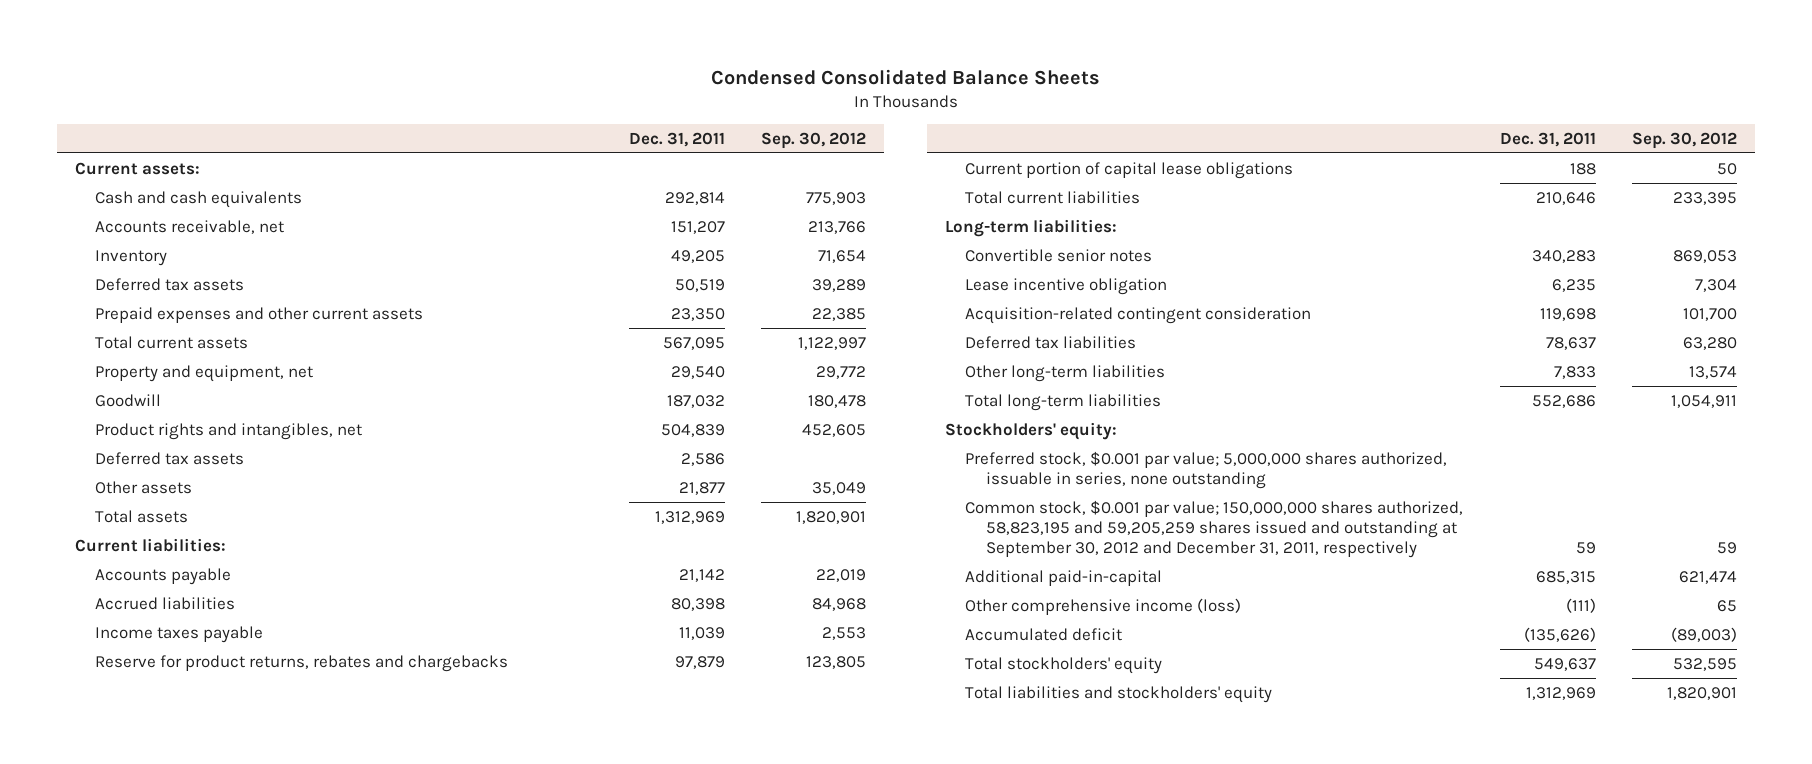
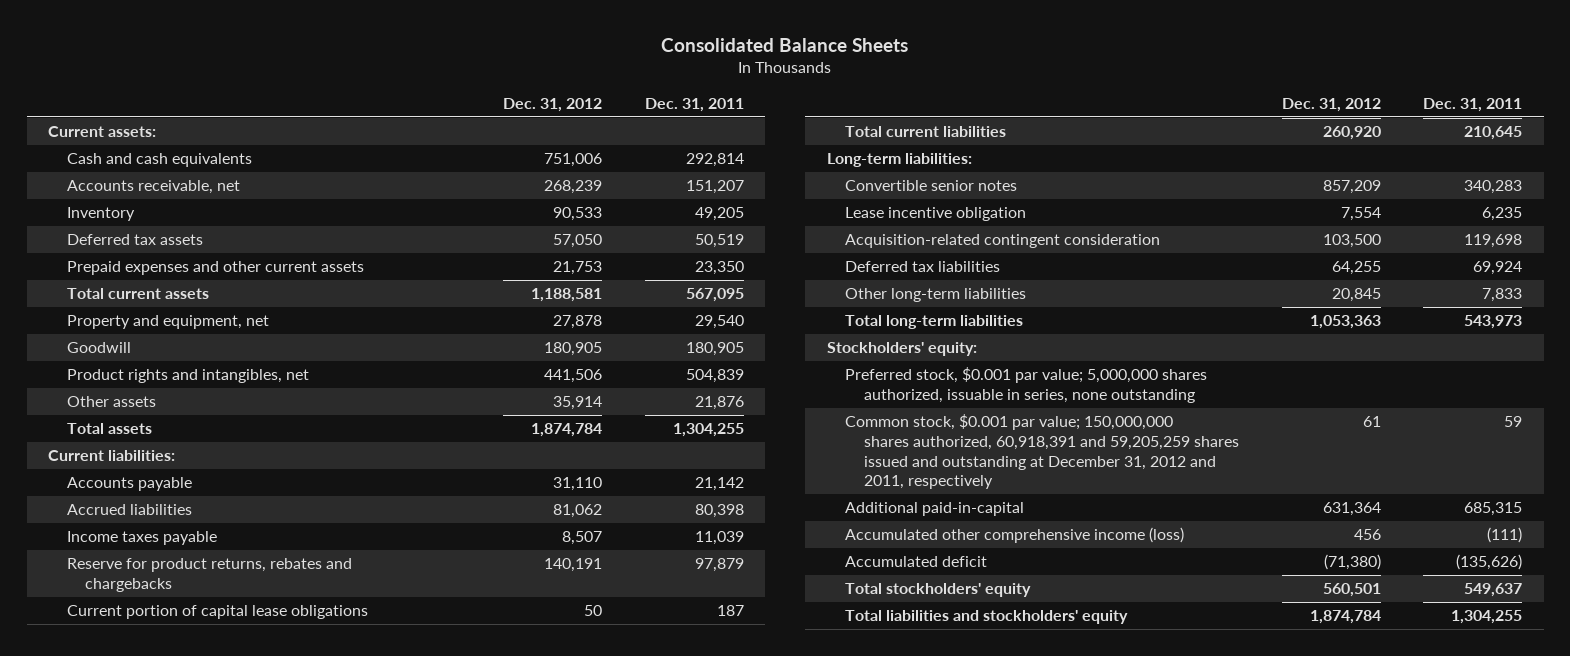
- Condensed Consolidated Balance Sheets
+ Consolidated Balance Sheets
- | Dec. 31, 2011 | Sep. 30, 2012
+ | Dec. 31, 2012 | Dec. 31, 2011
- Goodwill | 187,032 | 180,478
+ Goodwill | 180,905 | 180,905
- Deferred tax assets | 2,586 |
- Other assets | 21,877 | 35,049
- Total assets | 1,312,969 | 1,820,901
+ Other assets | 35,914 | 21,876
+ Total assets | 1,874,784 | 1,304,255
- Current portion of capital lease obligations | 188 | 50
- Total current liabilities | 210,646 | 233,395
+ Current portion of capital lease obligations | 50 | 187
+ Total current liabilities | 260,920 | 210,645
- Deferred tax liabilities | 78,637 | 63,280
+ Deferred tax liabilities | 64,255 | 69,924
- Total long-term liabilities | 552,686 | 1,054,911
+ Total long-term liabilities | 1,053,363 | 543,973
- Common stock, $0.001 par value; 150,000,000 shares authorized, 58,823,195 and 59,205,259 shares issued and outstanding at September 30, 2012 and December 31, 2011, respectively | 59 | 59
+ Common stock, $0.001 par value; 150,000,000 shares authorized, 60,918,391 and 59,205,259 shares issued and outstanding at December 31, 2012 and 2011, respectively | 61 | 59
- Other comprehensive income (loss) | (111) | 65
+ Accumulated other comprehensive income (loss) | 456 | (111)
- Total liabilities and stockholders' equity | 1,312,969 | 1,820,901
+ Total liabilities and stockholders' equity | 1,874,784 | 1,304,255

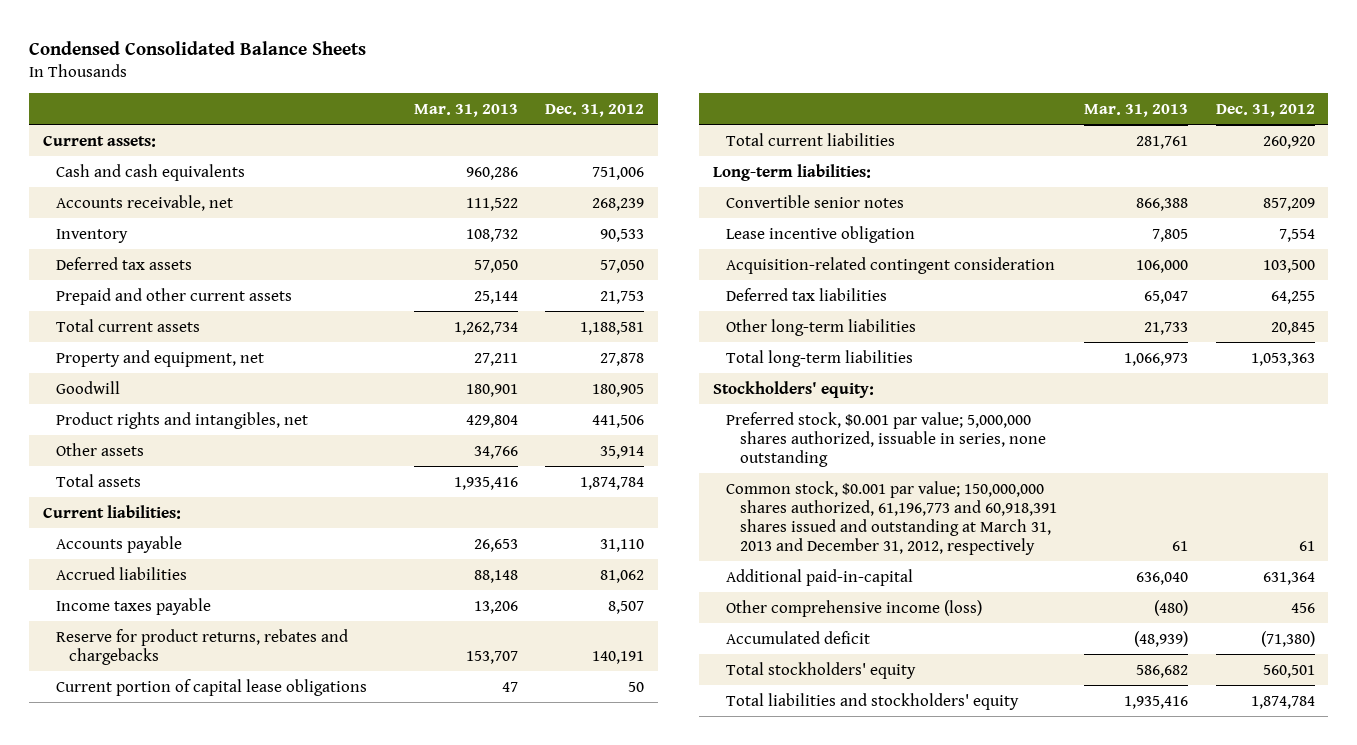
- Consolidated Balance Sheets
+ Condensed Consolidated Balance Sheets
- | Dec. 31, 2012 | Dec. 31, 2011
+ | Mar. 31, 2013 | Dec. 31, 2012
- Prepaid expenses and other current assets | 21,753 | 23,350
+ Prepaid and other current assets | 25,144 | 21,753
- Common stock, $0.001 par value; 150,000,000 shares authorized, 60,918,391 and 59,205,259 shares issued and outstanding at December 31, 2012 and 2011, respectively | 61 | 59
+ Common stock, $0.001 par value; 150,000,000 shares authorized, 61,196,773 and 60,918,391 shares issued and outstanding at March 31, 2013 and December 31, 2012, respectively | 61 | 61
- Accumulated other comprehensive income (loss) | 456 | (111)
+ Other comprehensive income (loss) | (480) | 456

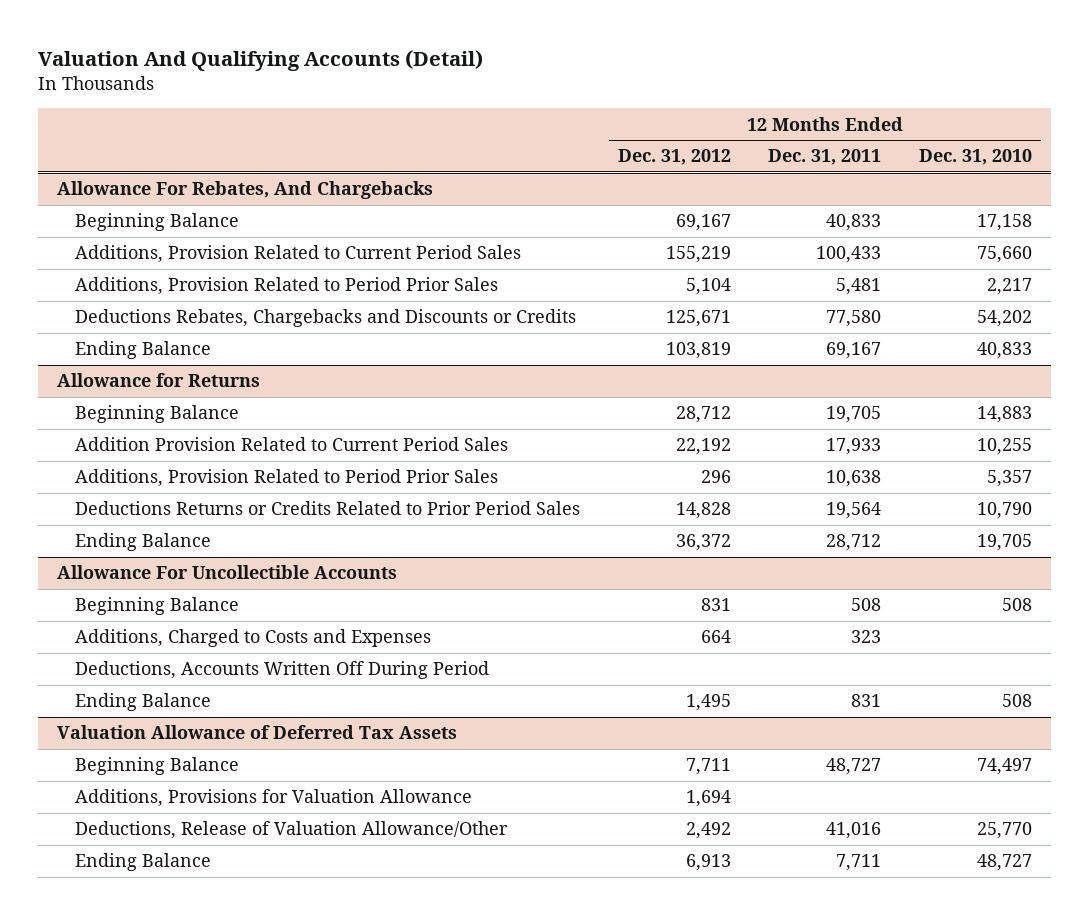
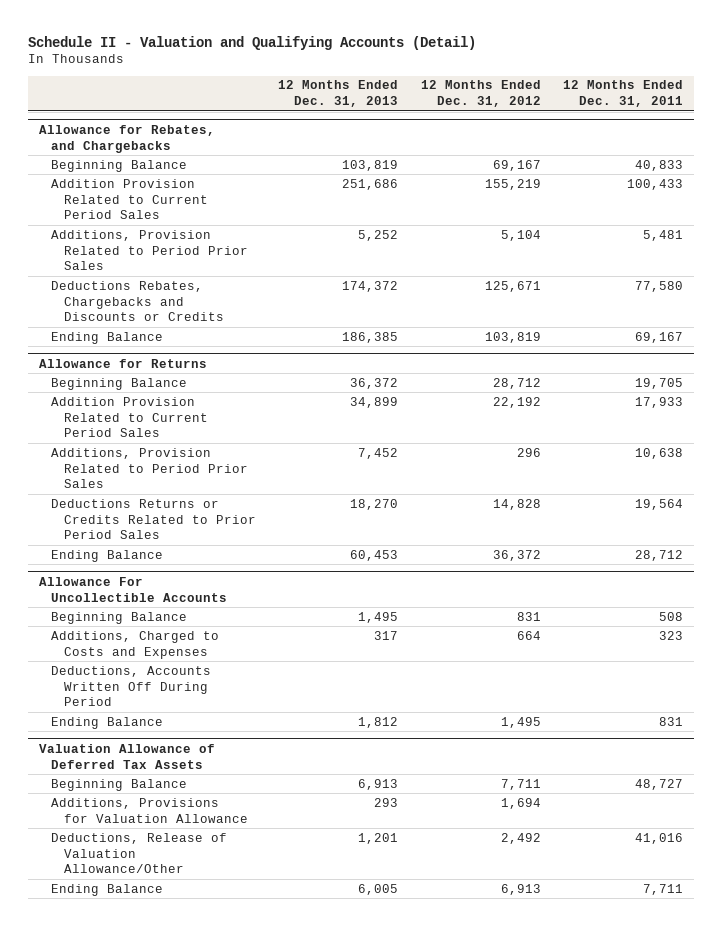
- Valuation And Qualifying Accounts (Detail)
+ Schedule II - Valuation and Qualifying Accounts (Detail)
- | 12 Months Ended Dec. 31, 2012 | 12 Months Ended Dec. 31, 2011 | 12 Months Ended Dec. 31, 2010
+ | 12 Months Ended Dec. 31, 2013 | 12 Months Ended Dec. 31, 2012 | 12 Months Ended Dec. 31, 2011
- Allowance For Rebates, And Chargebacks
+ Allowance for Rebates, and Chargebacks
- Additions, Provision Related to Current Period Sales | 155,219 | 100,433 | 75,660
+ Addition Provision Related to Current Period Sales | 251,686 | 155,219 | 100,433

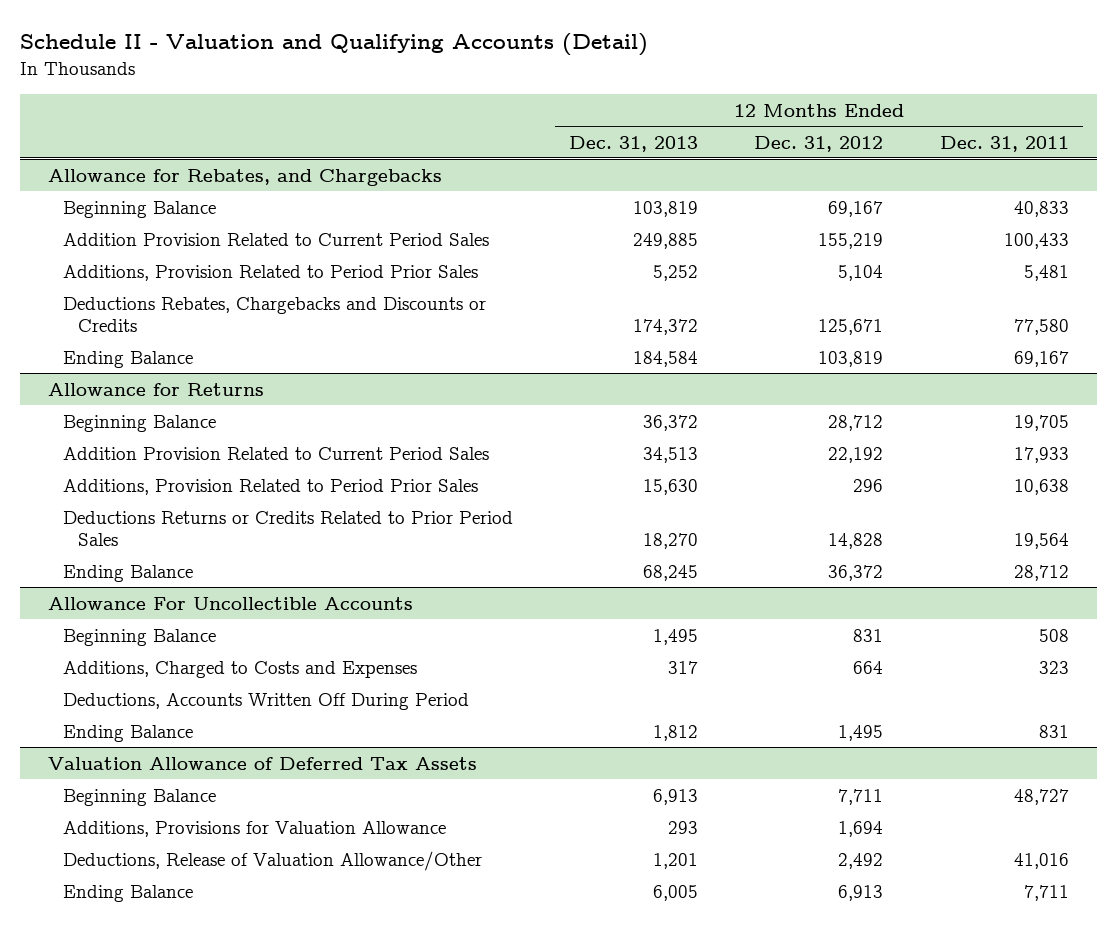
@ Allowance for Rebates, and Chargebacks
- Addition Provision Related to Current Period Sales | 251,686 | 155,219 | 100,433
+ Addition Provision Related to Current Period Sales | 249,885 | 155,219 | 100,433
- Ending Balance | 186,385 | 103,819 | 69,167
+ Ending Balance | 184,584 | 103,819 | 69,167
@ Allowance for Returns
- Addition Provision Related to Current Period Sales | 34,899 | 22,192 | 17,933
- Additions, Provision Related to Period Prior Sales | 7,452 | 296 | 10,638
+ Addition Provision Related to Current Period Sales | 34,513 | 22,192 | 17,933
+ Additions, Provision Related to Period Prior Sales | 15,630 | 296 | 10,638
- Ending Balance | 60,453 | 36,372 | 28,712
+ Ending Balance | 68,245 | 36,372 | 28,712

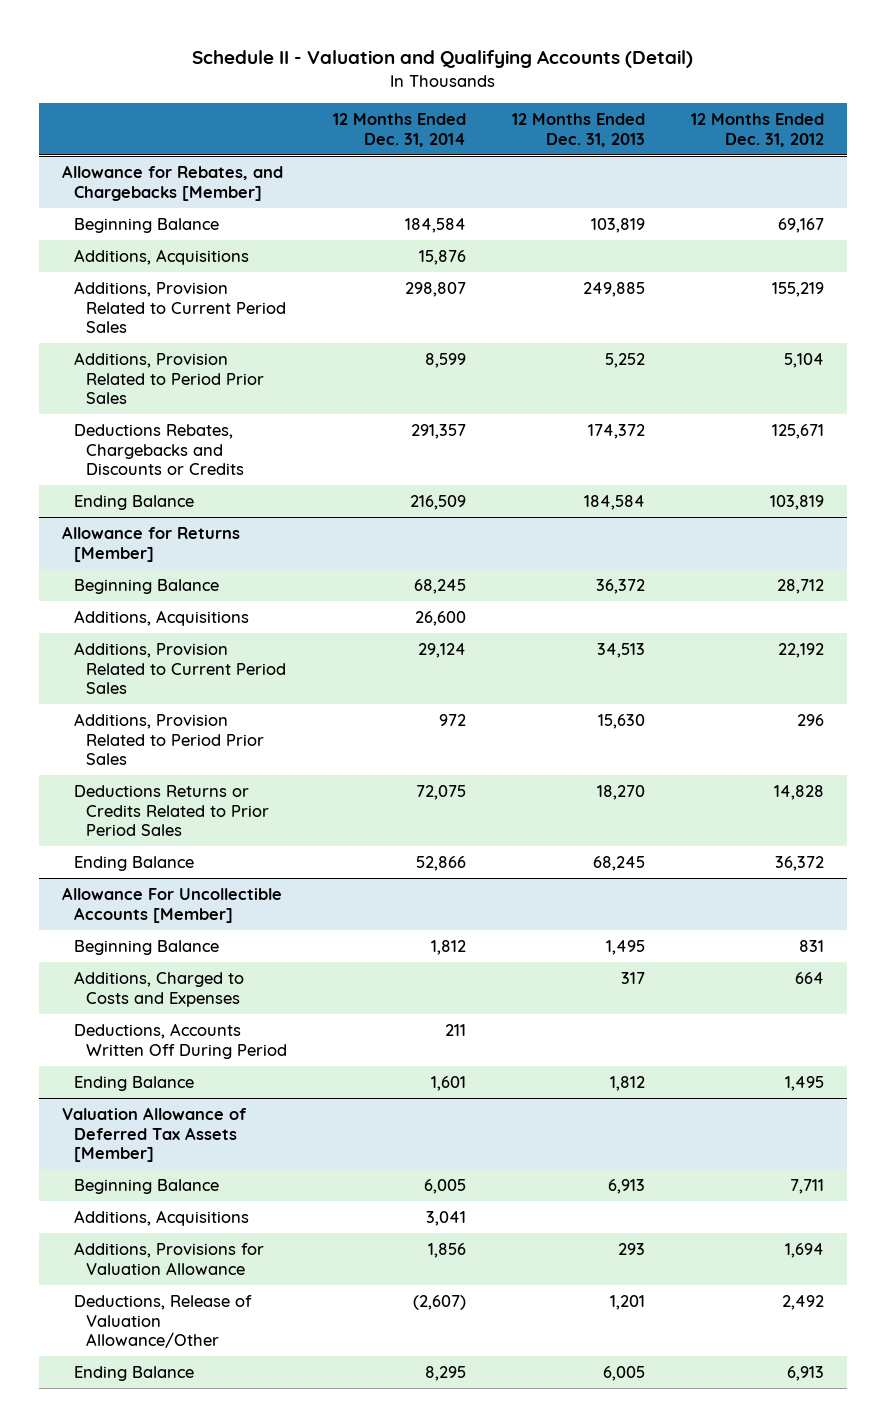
- | 12 Months Ended Dec. 31, 2013 | 12 Months Ended Dec. 31, 2012 | 12 Months Ended Dec. 31, 2011
+ | 12 Months Ended Dec. 31, 2014 | 12 Months Ended Dec. 31, 2013 | 12 Months Ended Dec. 31, 2012
- Allowance for Rebates, and Chargebacks
+ Allowance for Rebates, and Chargebacks [Member]
- Addition Provision Related to Current Period Sales | 249,885 | 155,219 | 100,433
+ Additions, Acquisitions | 15,876 | |
+ Additions, Provision Related to Current Period Sales | 298,807 | 249,885 | 155,219
- Allowance for Returns
+ Allowance for Returns [Member]
- Addition Provision Related to Current Period Sales | 34,513 | 22,192 | 17,933
+ Additions, Acquisitions | 26,600 | |
+ Additions, Provision Related to Current Period Sales | 29,124 | 34,513 | 22,192
- Allowance For Uncollectible Accounts
+ Allowance For Uncollectible Accounts [Member]
- Valuation Allowance of Deferred Tax Assets
+ Valuation Allowance of Deferred Tax Assets [Member]
+ Additions, Acquisitions | 3,041 | |

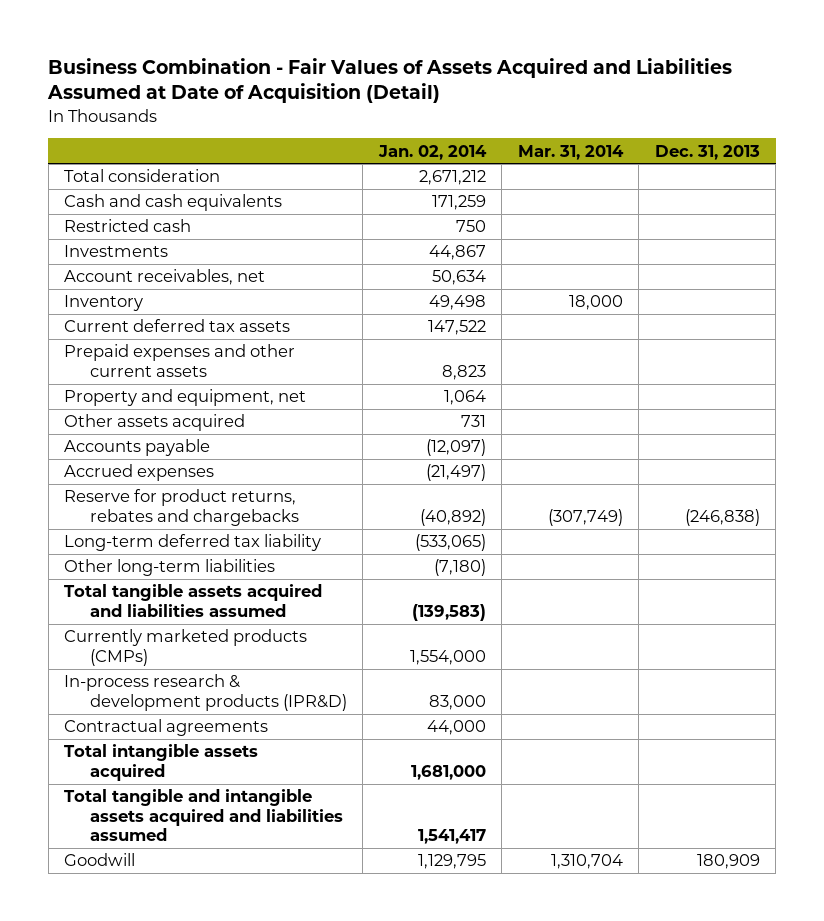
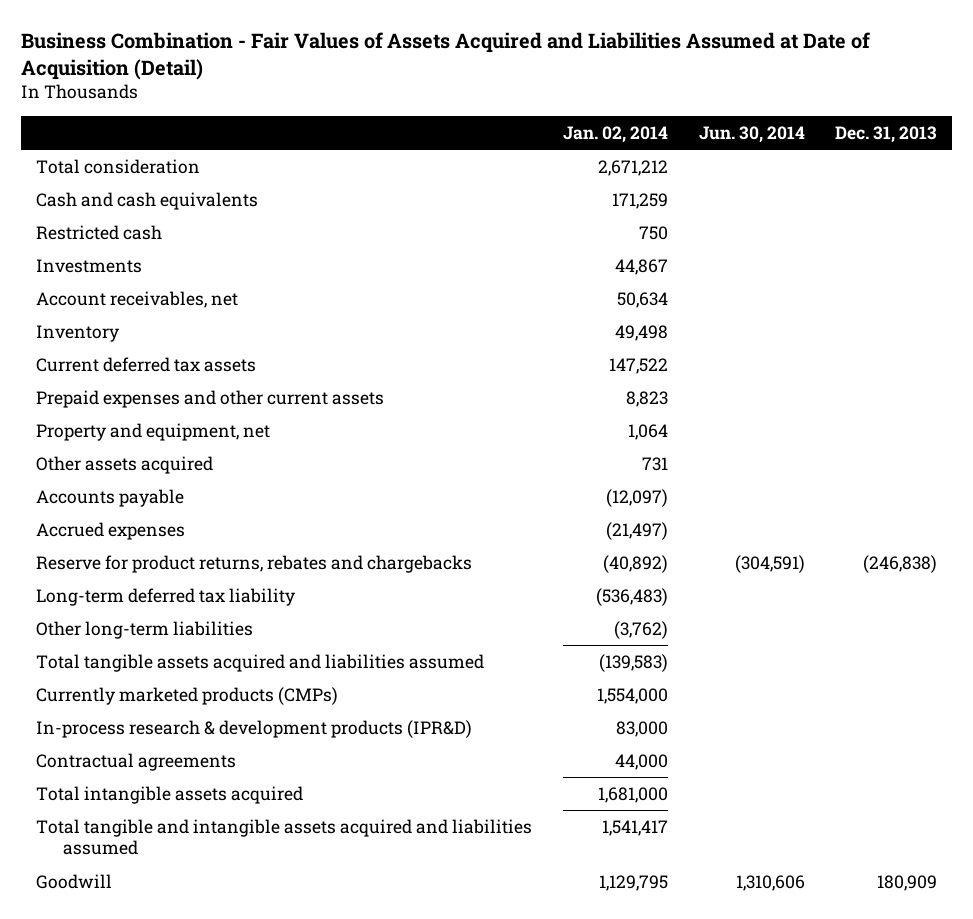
- | Jan. 02, 2014 | Mar. 31, 2014 | Dec. 31, 2013
+ | Jan. 02, 2014 | Jun. 30, 2014 | Dec. 31, 2013
- Long-term deferred tax liability | (533,065) | |
- Other long-term liabilities | (7,180) | |
+ Long-term deferred tax liability | (536,483) | |
+ Other long-term liabilities | (3,762) | |

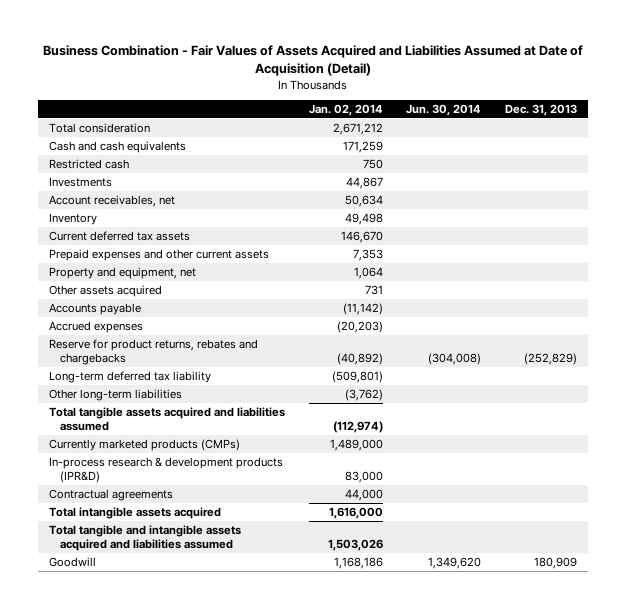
- Current deferred tax assets | 147,522 | |
- Prepaid expenses and other current assets | 8,823 | |
+ Current deferred tax assets | 146,670 | |
+ Prepaid expenses and other current assets | 7,353 | |
- Accounts payable | (12,097) | |
- Accrued expenses | (21,497) | |
- Reserve for product returns, rebates and chargebacks | (40,892) | (304,591) | (246,838)
- Long-term deferred tax liability | (536,483) | |
+ Accounts payable | (11,142) | |
+ Accrued expenses | (20,203) | |
+ Reserve for product returns, rebates and chargebacks | (40,892) | (304,008) | (252,829)
+ Long-term deferred tax liability | (509,801) | |
- Total tangible assets acquired and liabilities assumed | (139,583) | |
- Currently marketed products (CMPs) | 1,554,000 | |
+ Total tangible assets acquired and liabilities assumed | (112,974) | |
+ Currently marketed products (CMPs) | 1,489,000 | |
- Total intangible assets acquired | 1,681,000 | |
- Total tangible and intangible assets acquired and liabilities assumed | 1,541,417 | |
- Goodwill | 1,129,795 | 1,310,606 | 180,909
+ Total intangible assets acquired | 1,616,000 | |
+ Total tangible and intangible assets acquired and liabilities assumed | 1,503,026 | |
+ Goodwill | 1,168,186 | 1,349,620 | 180,909

